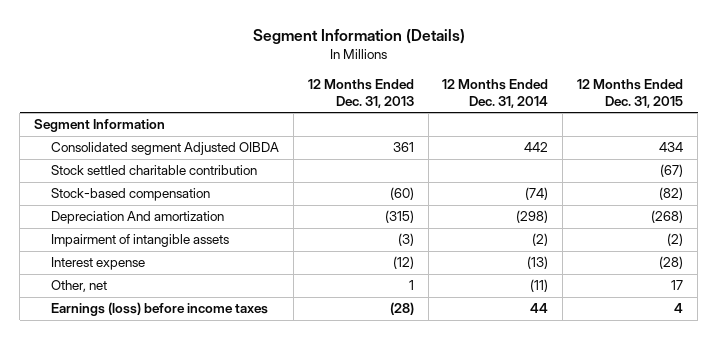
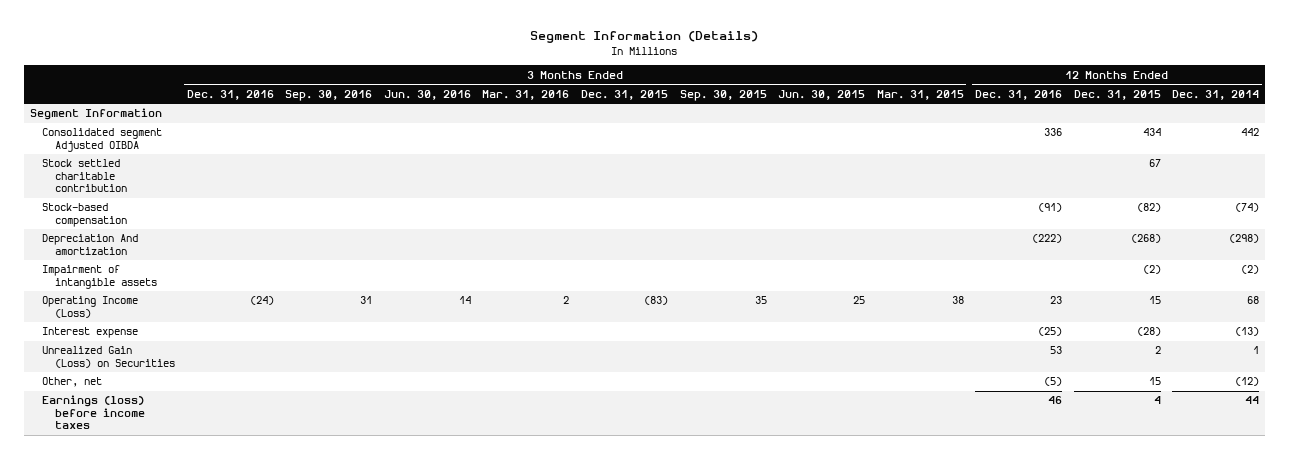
- | 12 Months Ended Dec. 31, 2013 | 12 Months Ended Dec. 31, 2014 | 12 Months Ended Dec. 31, 2015
+ | 3 Months Ended Dec. 31, 2016 | 3 Months Ended Sep. 30, 2016 | 3 Months Ended Jun. 30, 2016 | 3 Months Ended Mar. 31, 2016 | 3 Months Ended Dec. 31, 2015 | 3 Months Ended Sep. 30, 2015 | 3 Months Ended Jun. 30, 2015 | 3 Months Ended Mar. 31, 2015 | 12 Months Ended Dec. 31, 2016 | 12 Months Ended Dec. 31, 2015 | 12 Months Ended Dec. 31, 2014
- Stock settled charitable contribution | | | (67)
+ Stock settled charitable contribution | | | | | | | | | | 67 |
+ Operating Income (Loss) | (24) | 31 | 14 | 2 | (83) | 35 | 25 | 38 | 23 | 15 | 68
- Other, net | 1 | (11) | 17
+ Unrealized Gain (Loss) on Securities | | | | | | | | | 53 | 2 | 1
+ Other, net | | | | | | | | | (5) | 15 | (12)

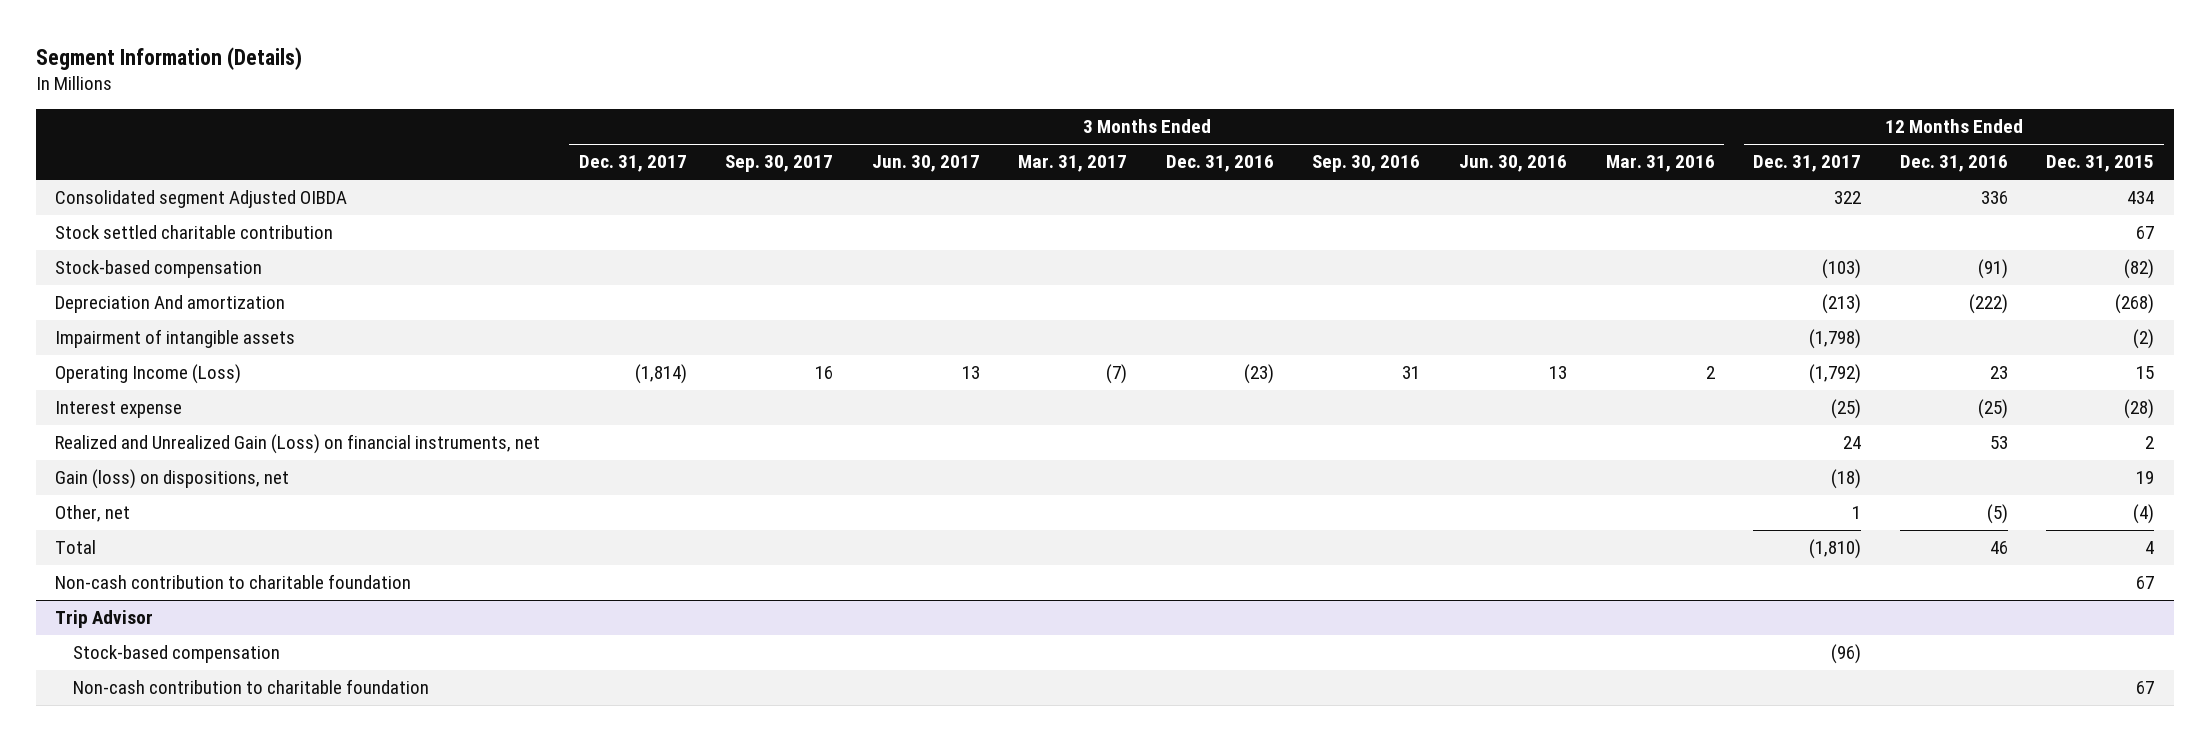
- | 3 Months Ended Dec. 31, 2016 | 3 Months Ended Sep. 30, 2016 | 3 Months Ended Jun. 30, 2016 | 3 Months Ended Mar. 31, 2016 | 3 Months Ended Dec. 31, 2015 | 3 Months Ended Sep. 30, 2015 | 3 Months Ended Jun. 30, 2015 | 3 Months Ended Mar. 31, 2015 | 12 Months Ended Dec. 31, 2016 | 12 Months Ended Dec. 31, 2015 | 12 Months Ended Dec. 31, 2014
+ | 3 Months Ended Dec. 31, 2017 | 3 Months Ended Sep. 30, 2017 | 3 Months Ended Jun. 30, 2017 | 3 Months Ended Mar. 31, 2017 | 3 Months Ended Dec. 31, 2016 | 3 Months Ended Sep. 30, 2016 | 3 Months Ended Jun. 30, 2016 | 3 Months Ended Mar. 31, 2016 | 12 Months Ended Dec. 31, 2017 | 12 Months Ended Dec. 31, 2016 | 12 Months Ended Dec. 31, 2015
- Segment Information
- Operating Income (Loss) | (24) | 31 | 14 | 2 | (83) | 35 | 25 | 38 | 23 | 15 | 68
+ Operating Income (Loss) | (1,814) | 16 | 13 | (7) | (23) | 31 | 13 | 2 | (1,792) | 23 | 15
- Unrealized Gain (Loss) on Securities | | | | | | | | | 53 | 2 | 1
- Other, net | | | | | | | | | (5) | 15 | (12)
- Earnings (loss) before income taxes | | | | | | | | | 46 | 4 | 44
+ Realized and Unrealized Gain (Loss) on financial instruments, net | | | | | | | | | 24 | 53 | 2
+ Gain (loss) on dispositions, net | | | | | | | | | (18) | | 19
+ Other, net | | | | | | | | | 1 | (5) | (4)
+ Total | | | | | | | | | (1,810) | 46 | 4
+ Non-cash contribution to charitable foundation | | | | | | | | | | | 67
+ Trip Advisor
+ Stock-based compensation | | | | | | | | | (96) | |
+ Non-cash contribution to charitable foundation | | | | | | | | | | | 67

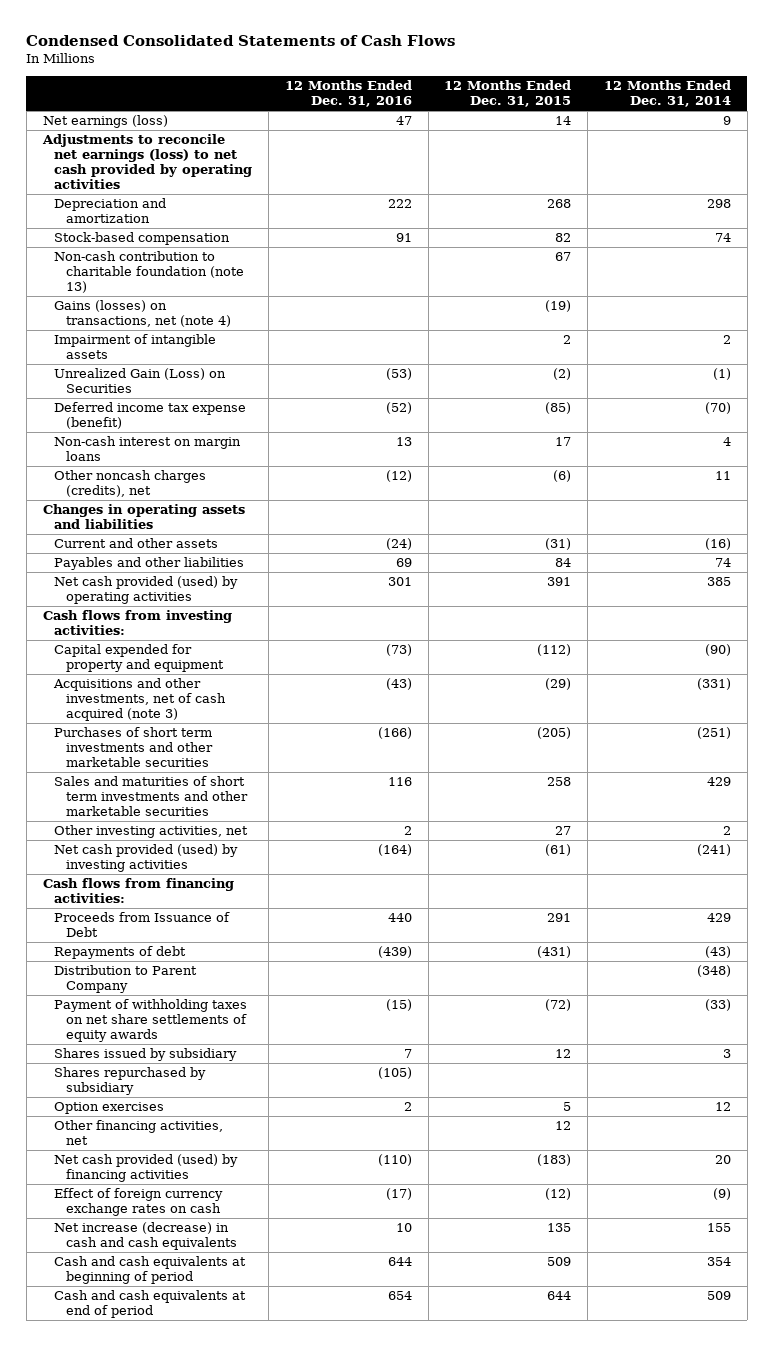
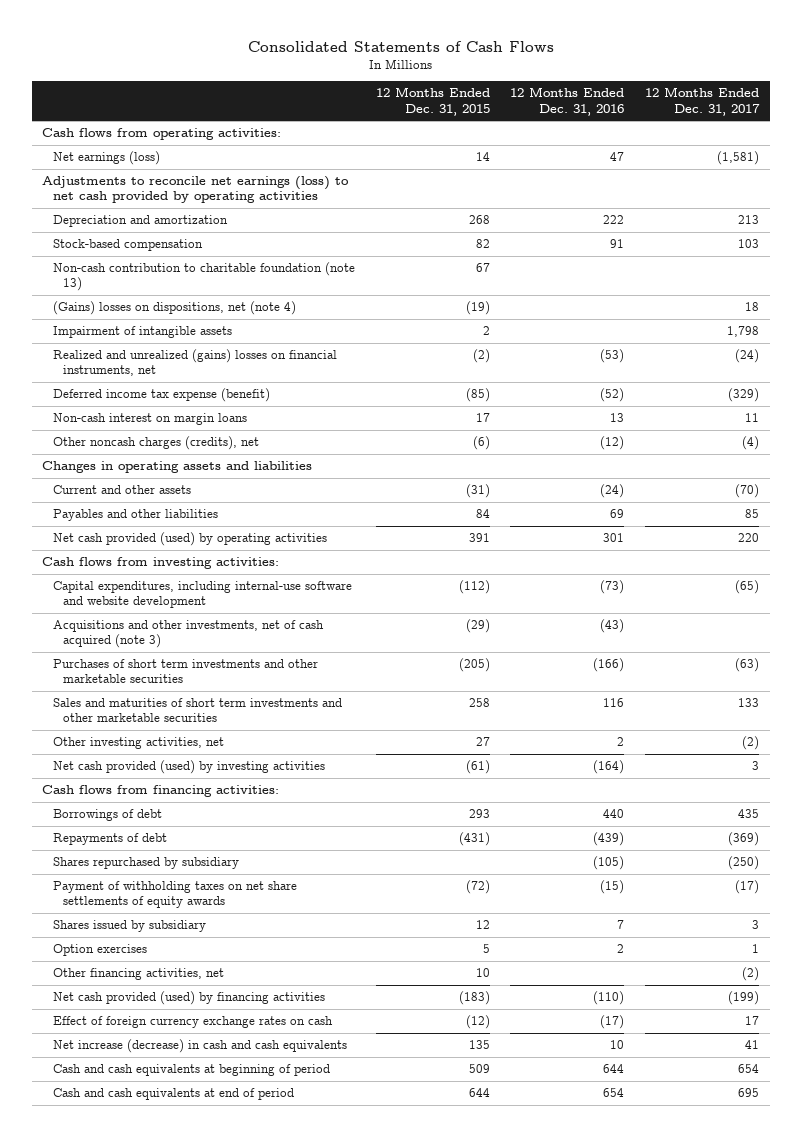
- Condensed Consolidated Statements of Cash Flows
+ Consolidated Statements of Cash Flows
- | 12 Months Ended Dec. 31, 2016 | 12 Months Ended Dec. 31, 2015 | 12 Months Ended Dec. 31, 2014
+ | 12 Months Ended Dec. 31, 2015 | 12 Months Ended Dec. 31, 2016 | 12 Months Ended Dec. 31, 2017
+ Cash flows from operating activities:
- Gains (losses) on transactions, net (note 4) | | (19) |
+ (Gains) losses on dispositions, net (note 4) | (19) | | 18
- Unrealized Gain (Loss) on Securities | (53) | (2) | (1)
+ Realized and unrealized (gains) losses on financial instruments, net | (2) | (53) | (24)
- Capital expended for property and equipment | (73) | (112) | (90)
+ Capital expenditures, including internal-use software and website development | (112) | (73) | (65)
- Proceeds from Issuance of Debt | 440 | 291 | 429
+ Borrowings of debt | 293 | 440 | 435
- Distribution to Parent Company | | | (348)
moved up: Shares repurchased by subsidiary | | (105) | (250)
- Other financing activities, net | | 12 |
+ Other financing activities, net | 10 | | (2)

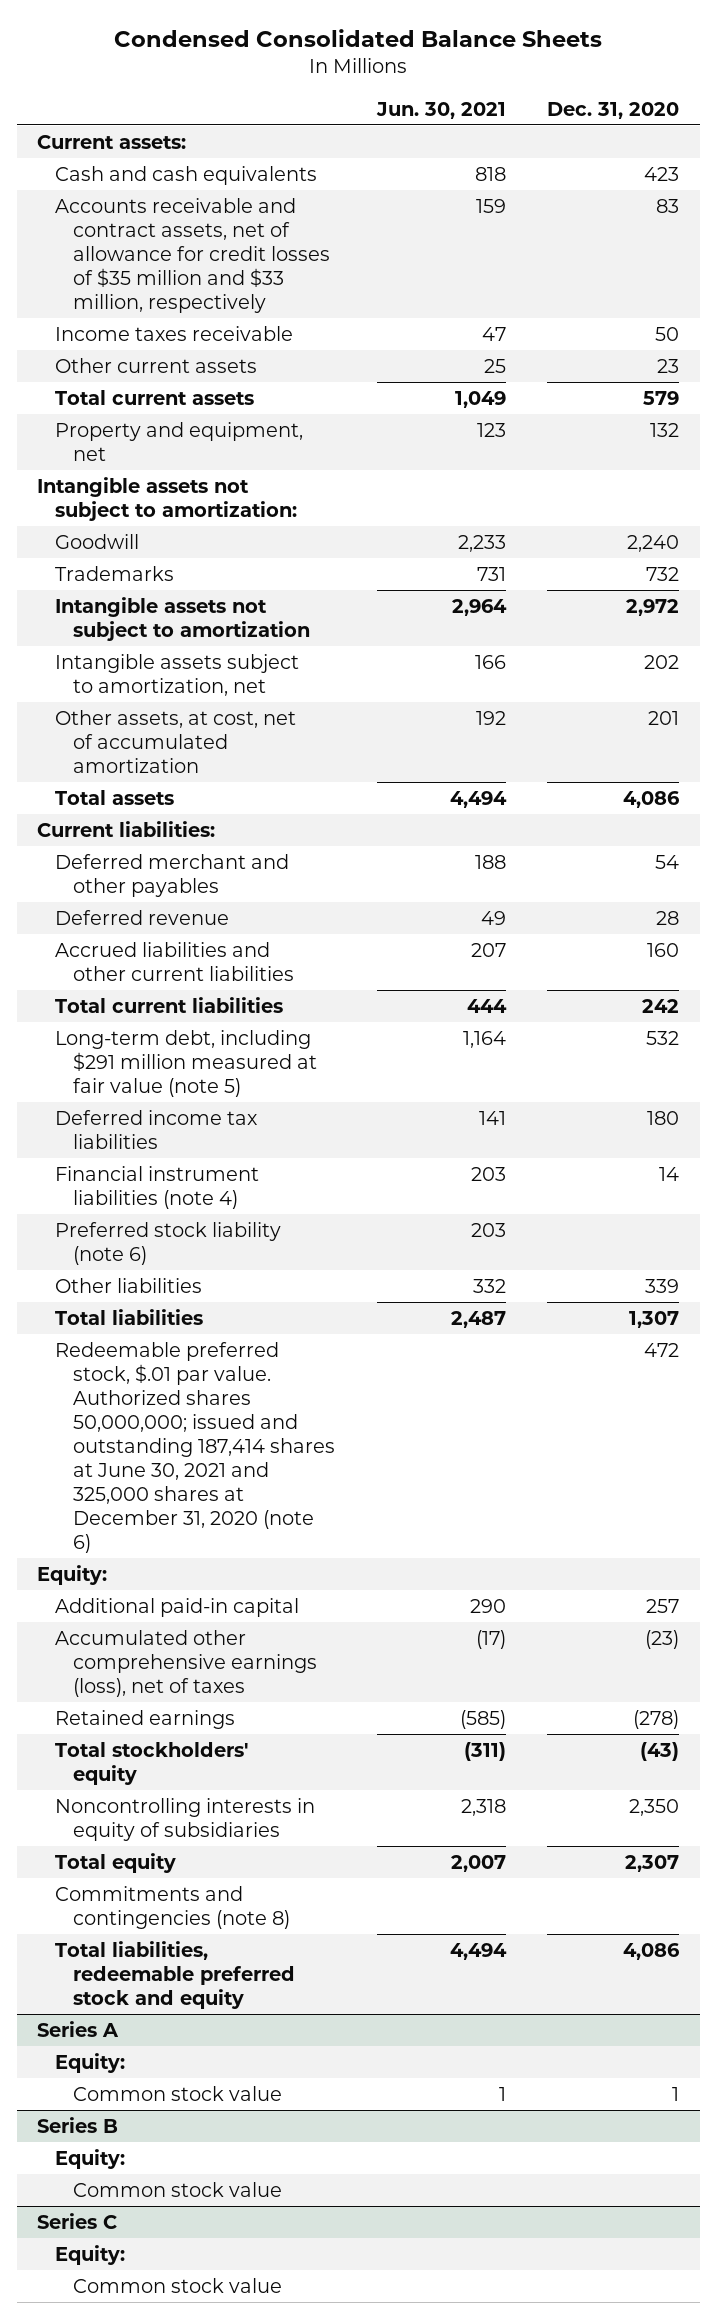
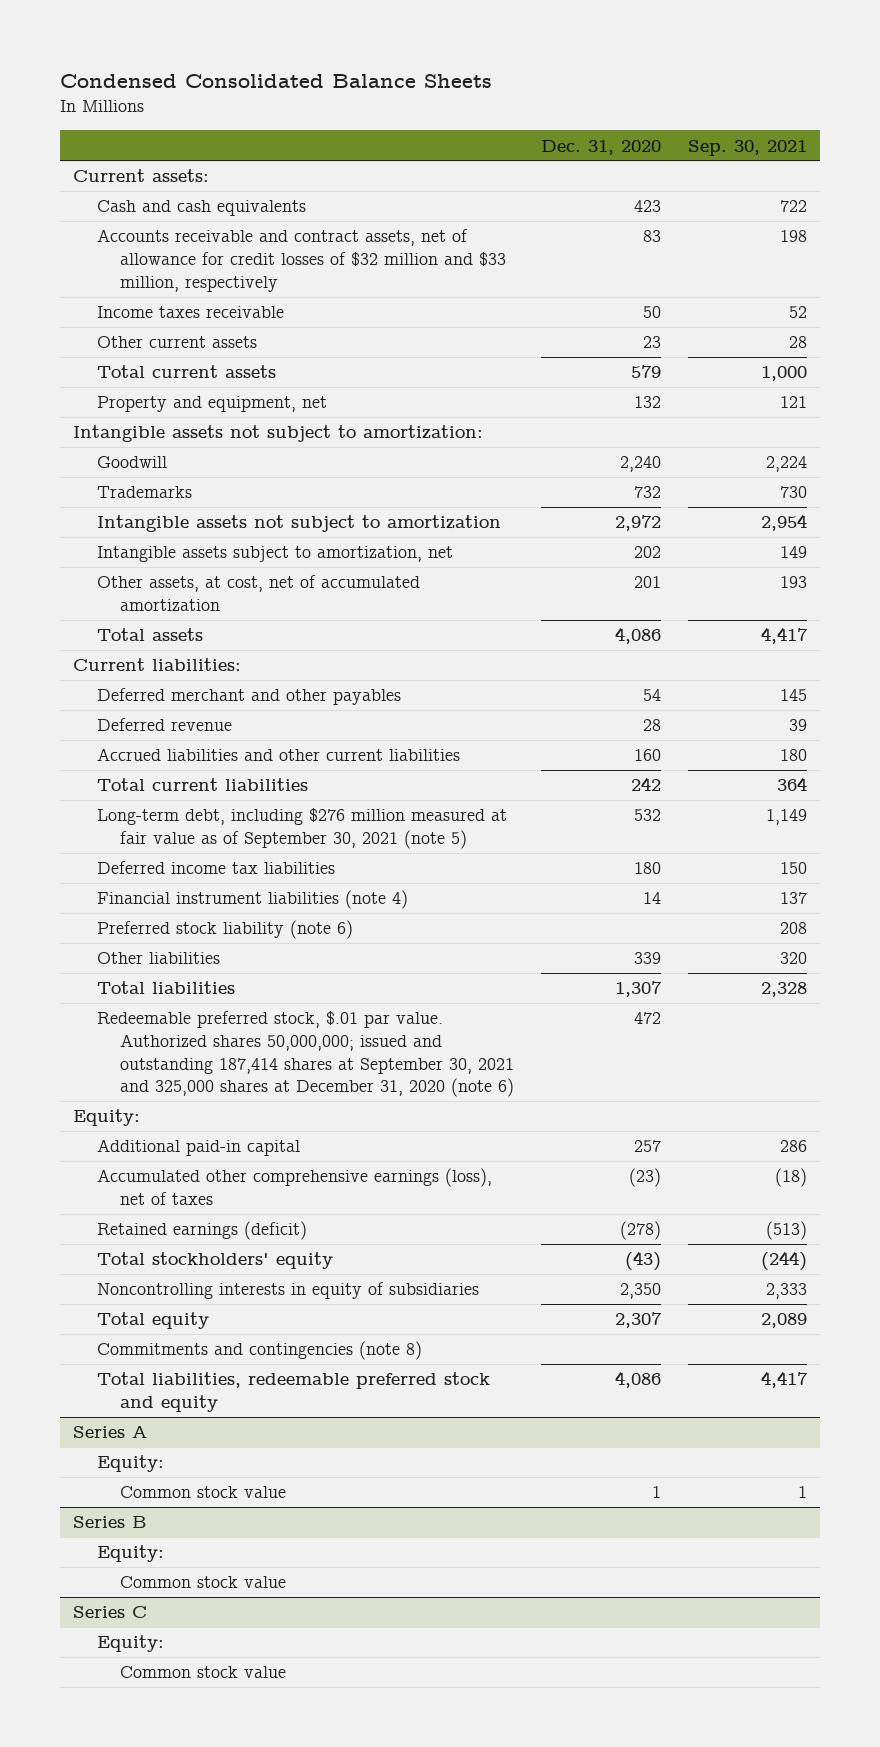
- | Jun. 30, 2021 | Dec. 31, 2020
+ | Dec. 31, 2020 | Sep. 30, 2021
- Accounts receivable and contract assets, net of allowance for credit losses of $35 million and $33 million, respectively | 159 | 83
+ Accounts receivable and contract assets, net of allowance for credit losses of $32 million and $33 million, respectively | 83 | 198
- Long-term debt, including $291 million measured at fair value (note 5) | 1,164 | 532
+ Long-term debt, including $276 million measured at fair value as of September 30, 2021 (note 5) | 532 | 1,149
- Redeemable preferred stock, $.01 par value. Authorized shares 50,000,000; issued and outstanding 187,414 shares at June 30, 2021 and 325,000 shares at December 31, 2020 (note 6) | | 472
+ Redeemable preferred stock, $.01 par value. Authorized shares 50,000,000; issued and outstanding 187,414 shares at September 30, 2021 and 325,000 shares at December 31, 2020 (note 6) | 472 |
- Retained earnings | (585) | (278)
+ Retained earnings (deficit) | (278) | (513)

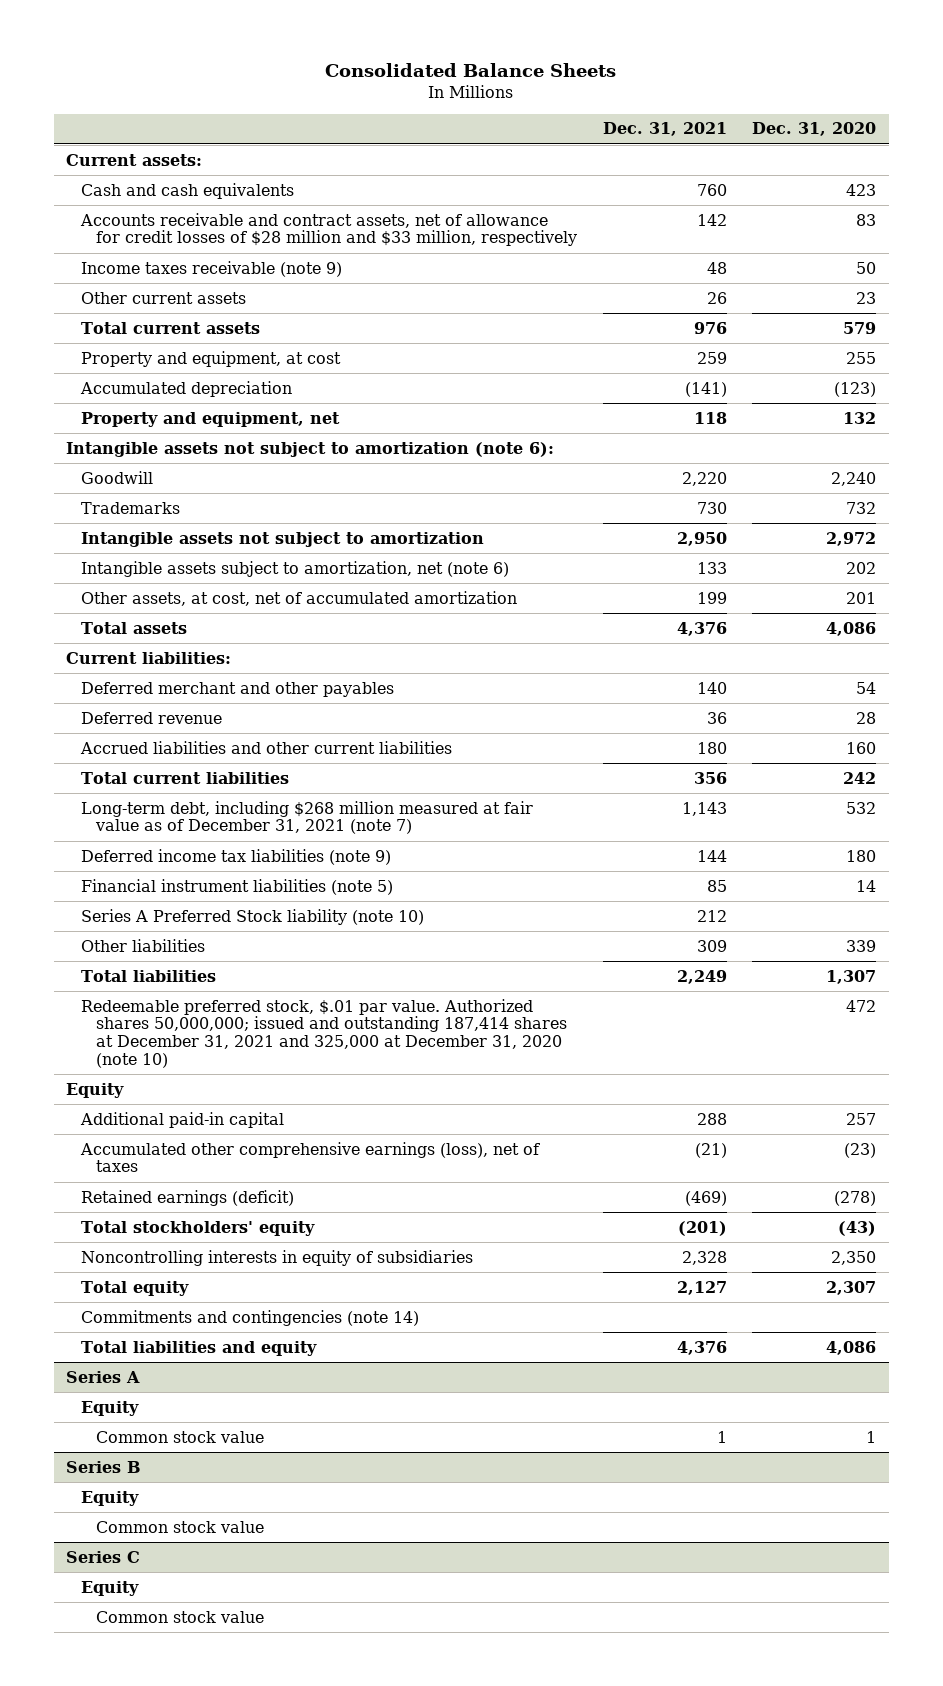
- Condensed Consolidated Balance Sheets
+ Consolidated Balance Sheets
- | Dec. 31, 2020 | Sep. 30, 2021
+ | Dec. 31, 2021 | Dec. 31, 2020
- Accounts receivable and contract assets, net of allowance for credit losses of $32 million and $33 million, respectively | 83 | 198
- Income taxes receivable | 50 | 52
+ Accounts receivable and contract assets, net of allowance for credit losses of $28 million and $33 million, respectively | 142 | 83
+ Income taxes receivable (note 9) | 48 | 50
+ Property and equipment, at cost | 259 | 255
+ Accumulated depreciation | (141) | (123)
- Intangible assets not subject to amortization:
+ Intangible assets not subject to amortization (note 6):
- Intangible assets subject to amortization, net | 202 | 149
+ Intangible assets subject to amortization, net (note 6) | 133 | 202
- Long-term debt, including $276 million measured at fair value as of September 30, 2021 (note 5) | 532 | 1,149
- Deferred income tax liabilities | 180 | 150
- Financial instrument liabilities (note 4) | 14 | 137
- Preferred stock liability (note 6) | | 208
+ Long-term debt, including $268 million measured at fair value as of December 31, 2021 (note 7) | 1,143 | 532
+ Deferred income tax liabilities (note 9) | 144 | 180
+ Financial instrument liabilities (note 5) | 85 | 14
+ Series A Preferred Stock liability (note 10) | 212 |
- Redeemable preferred stock, $.01 par value. Authorized shares 50,000,000; issued and outstanding 187,414 shares at September 30, 2021 and 325,000 shares at December 31, 2020 (note 6) | 472 |
- Equity:
+ Redeemable preferred stock, $.01 par value. Authorized shares 50,000,000; issued and outstanding 187,414 shares at December 31, 2021 and 325,000 at December 31, 2020 (note 10) | | 472
+ Equity
- Commitments and contingencies (note 8)
- Total liabilities, redeemable preferred stock and equity | 4,086 | 4,417
+ Commitments and contingencies (note 14)
+ Total liabilities and equity | 4,376 | 4,086
@ Series A
- Equity:
+ Equity
@ Series B
- Equity:
+ Equity
@ Series C
- Equity:
+ Equity

